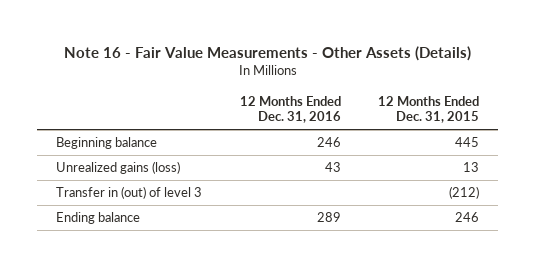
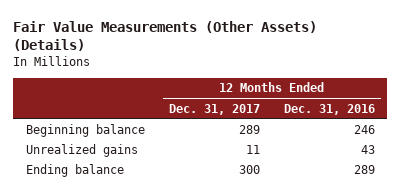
- Note 16 - Fair Value Measurements - Other Assets (Details)
+ Fair Value Measurements (Other Assets) (Details)
- | 12 Months Ended Dec. 31, 2016 | 12 Months Ended Dec. 31, 2015
+ | 12 Months Ended Dec. 31, 2017 | 12 Months Ended Dec. 31, 2016
- Unrealized gains (loss) | 43 | 13
- Transfer in (out) of level 3 | | (212)
+ Unrealized gains | 11 | 43

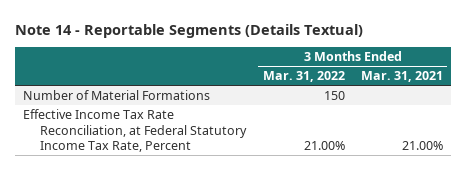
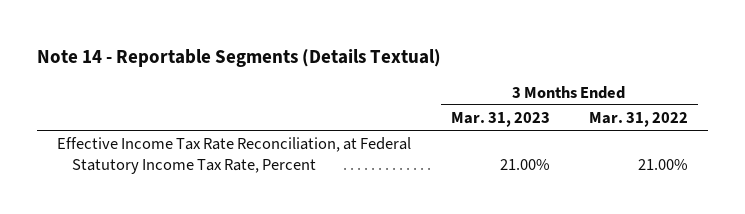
- | 3 Months Ended Mar. 31, 2022 | 3 Months Ended Mar. 31, 2021
+ | 3 Months Ended Mar. 31, 2023 | 3 Months Ended Mar. 31, 2022
- Number of Material Formations | 150 |

